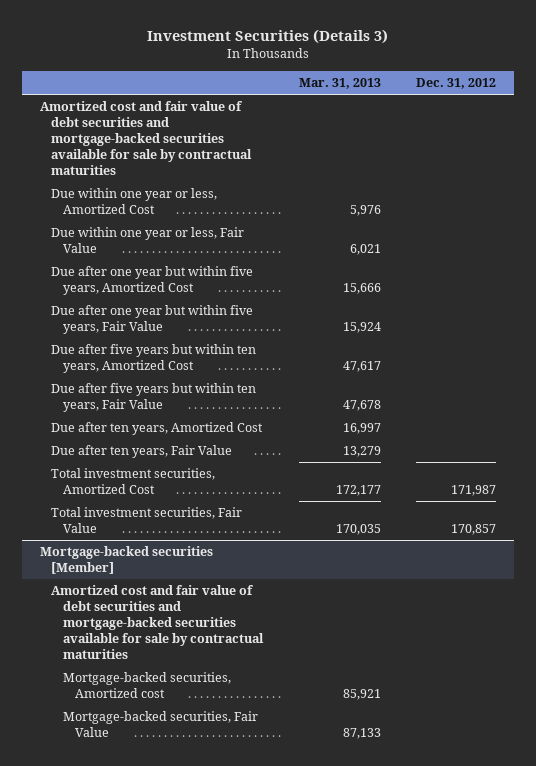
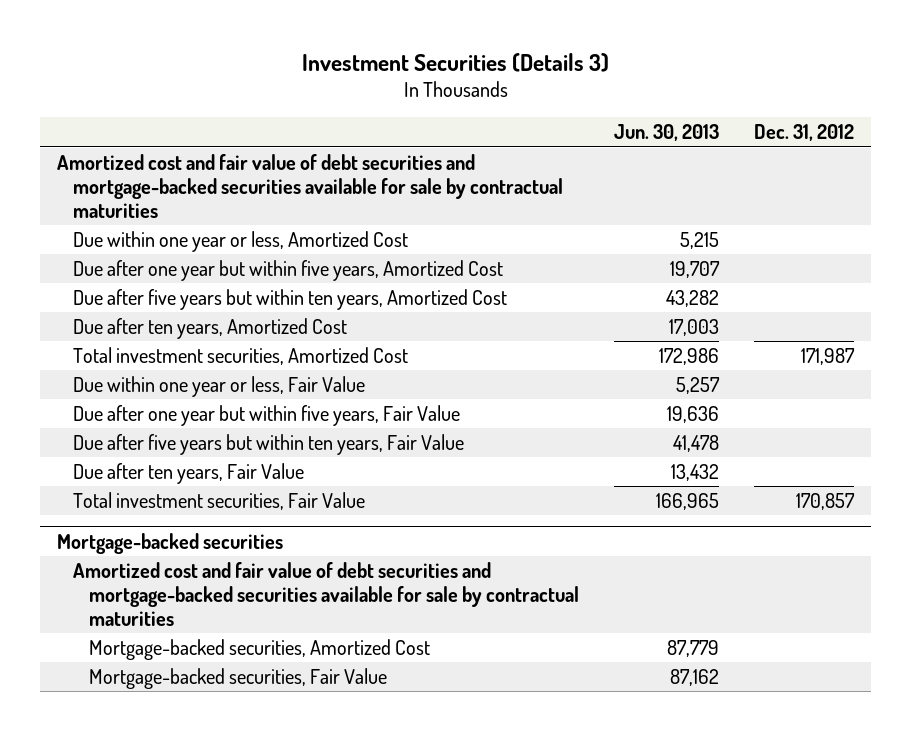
- | Mar. 31, 2013 | Dec. 31, 2012
+ | Jun. 30, 2013 | Dec. 31, 2012
moved down: Due within one year or less, Fair Value | 5,257 |
moved down: Due after one year but within five years, Fair Value | 19,636 |
moved down: Due after five years but within ten years, Fair Value | 41,478 |
moved down: Due after ten years, Fair Value | 13,432 |
- Mortgage-backed securities [Member]
+ Mortgage-backed securities
- Mortgage-backed securities, Amortized cost | 85,921 |
+ Mortgage-backed securities, Amortized Cost | 87,779 |

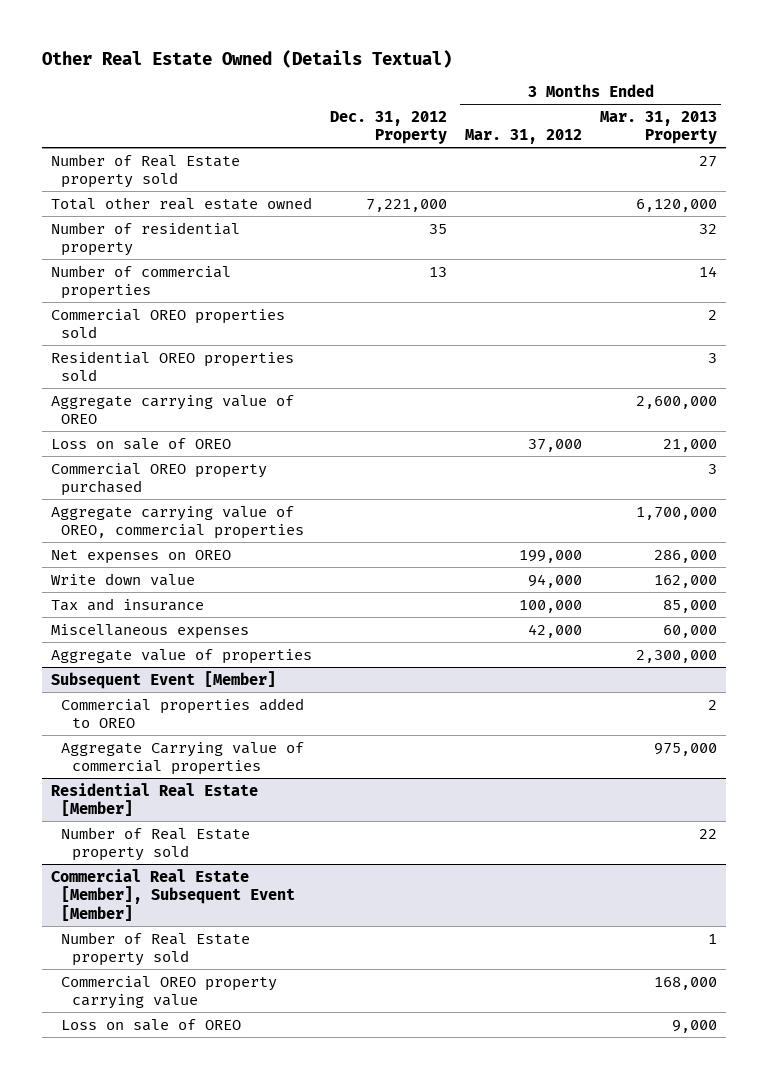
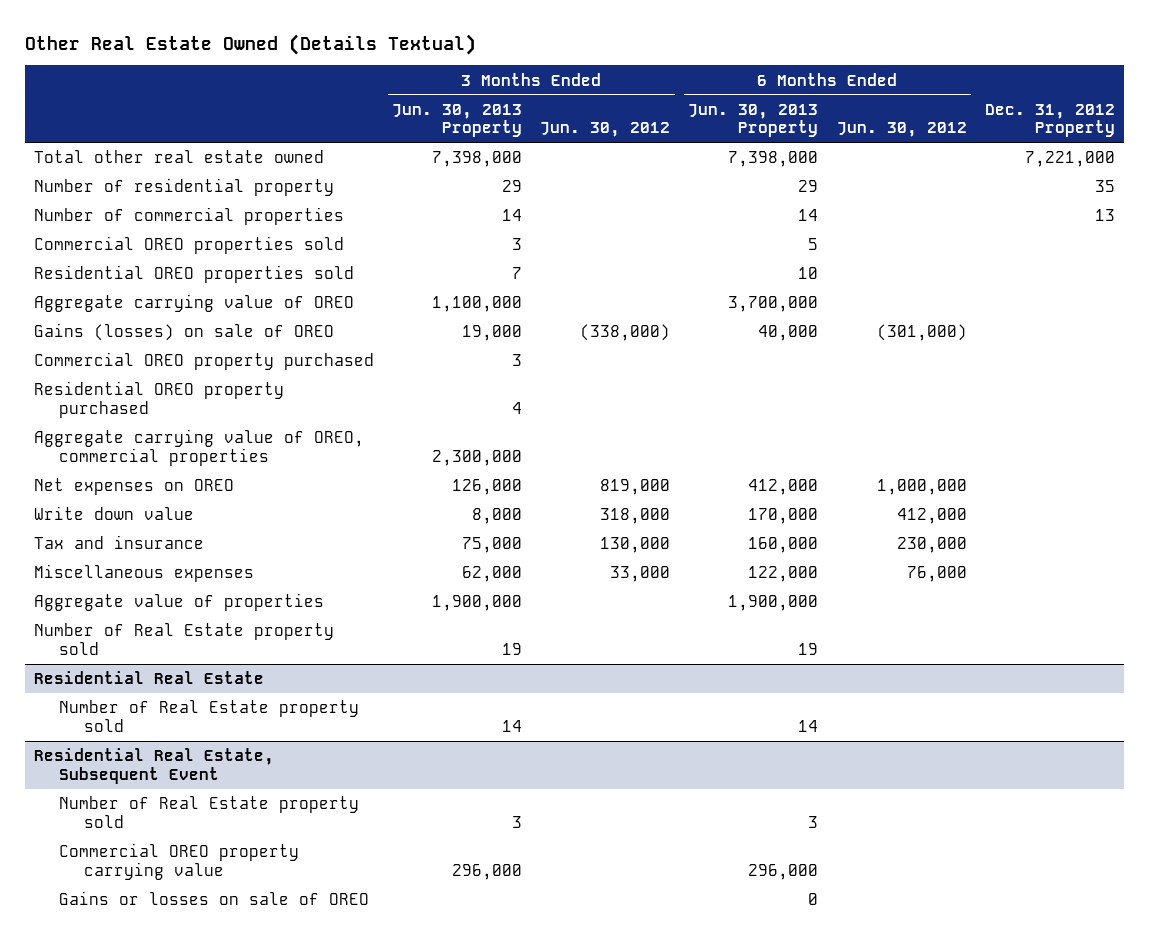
- | Dec. 31, 2012 Property | 3 Months Ended Mar. 31, 2012 | 3 Months Ended Mar. 31, 2013 Property
+ | 3 Months Ended Jun. 30, 2013 Property | 3 Months Ended Jun. 30, 2012 | 6 Months Ended Jun. 30, 2013 Property | 6 Months Ended Jun. 30, 2012 | Dec. 31, 2012 Property
- Loss on sale of OREO | | 37,000 | 21,000
+ Gains (losses) on sale of OREO | 19,000 | (338,000) | 40,000 | (301,000) |
+ Residential OREO property purchased | 4 | | | |
- Subsequent Event [Member]
- Commercial properties added to OREO | | | 2
- Aggregate Carrying value of commercial properties | | | 975,000
- Residential Real Estate [Member]
moved down: Number of Real Estate property sold | 19 | | 19 | |
+ Residential Real Estate
- Commercial Real Estate [Member], Subsequent Event [Member]
+ Residential Real Estate, Subsequent Event
- Loss on sale of OREO | | | 9,000
+ Gains or losses on sale of OREO | | | 0 | |

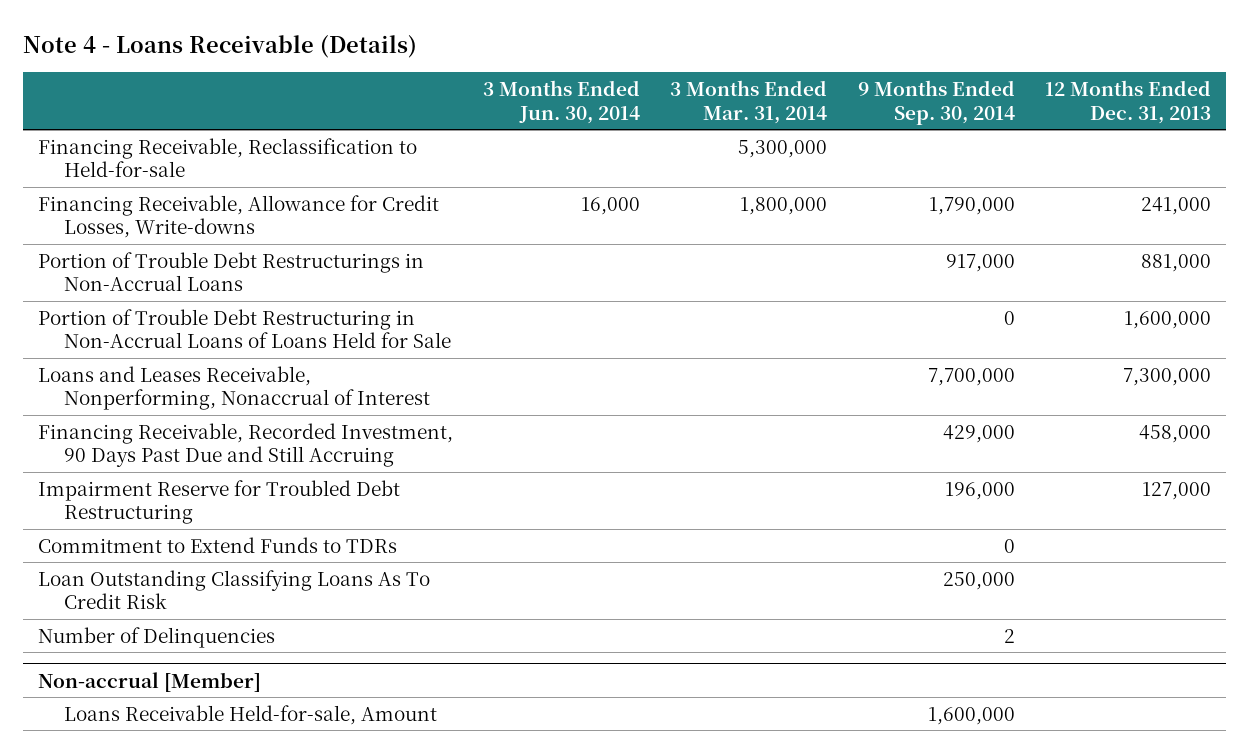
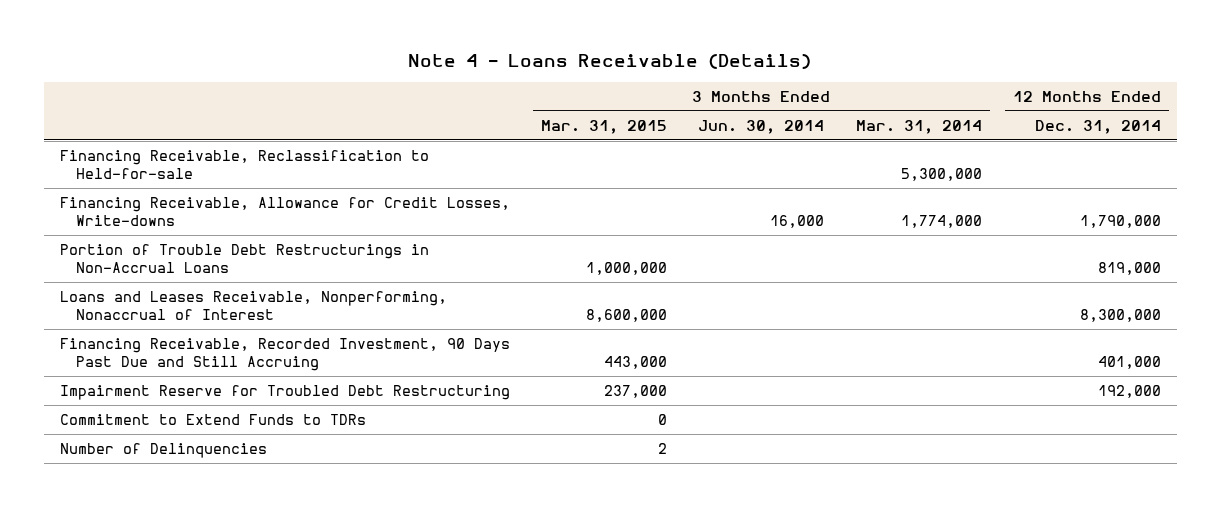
- | 3 Months Ended Jun. 30, 2014 | 3 Months Ended Mar. 31, 2014 | 9 Months Ended Sep. 30, 2014 | 12 Months Ended Dec. 31, 2013
+ | 3 Months Ended Mar. 31, 2015 | 3 Months Ended Jun. 30, 2014 | 3 Months Ended Mar. 31, 2014 | 12 Months Ended Dec. 31, 2014
- Financing Receivable, Allowance for Credit Losses, Write-downs | 16,000 | 1,800,000 | 1,790,000 | 241,000
+ Financing Receivable, Allowance for Credit Losses, Write-downs | | 16,000 | 1,774,000 | 1,790,000
- Portion of Trouble Debt Restructuring in Non-Accrual Loans of Loans Held for Sale | | | 0 | 1,600,000
- Loan Outstanding Classifying Loans As To Credit Risk | | | 250,000 |
- Non-accrual [Member]
- Loans Receivable Held-for-sale, Amount | | | 1,600,000 |

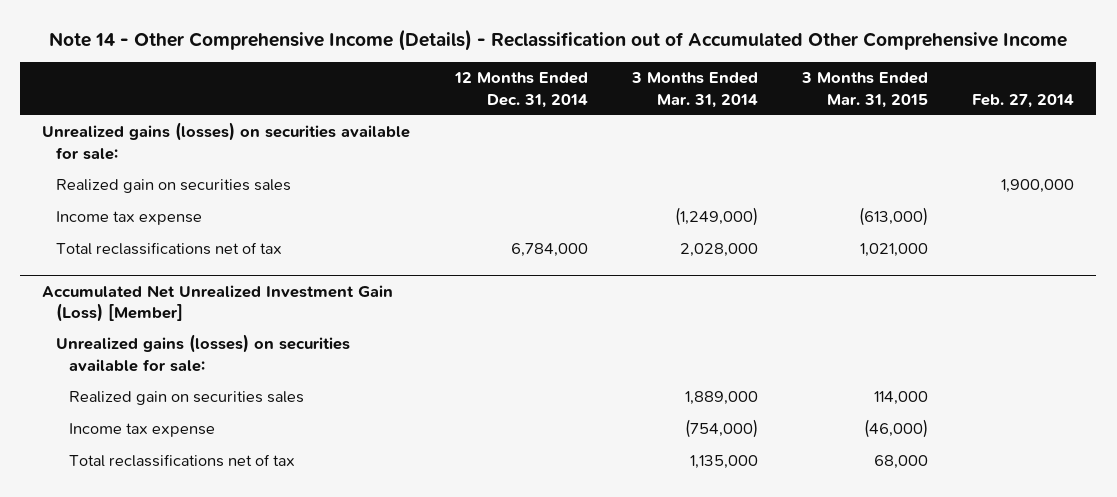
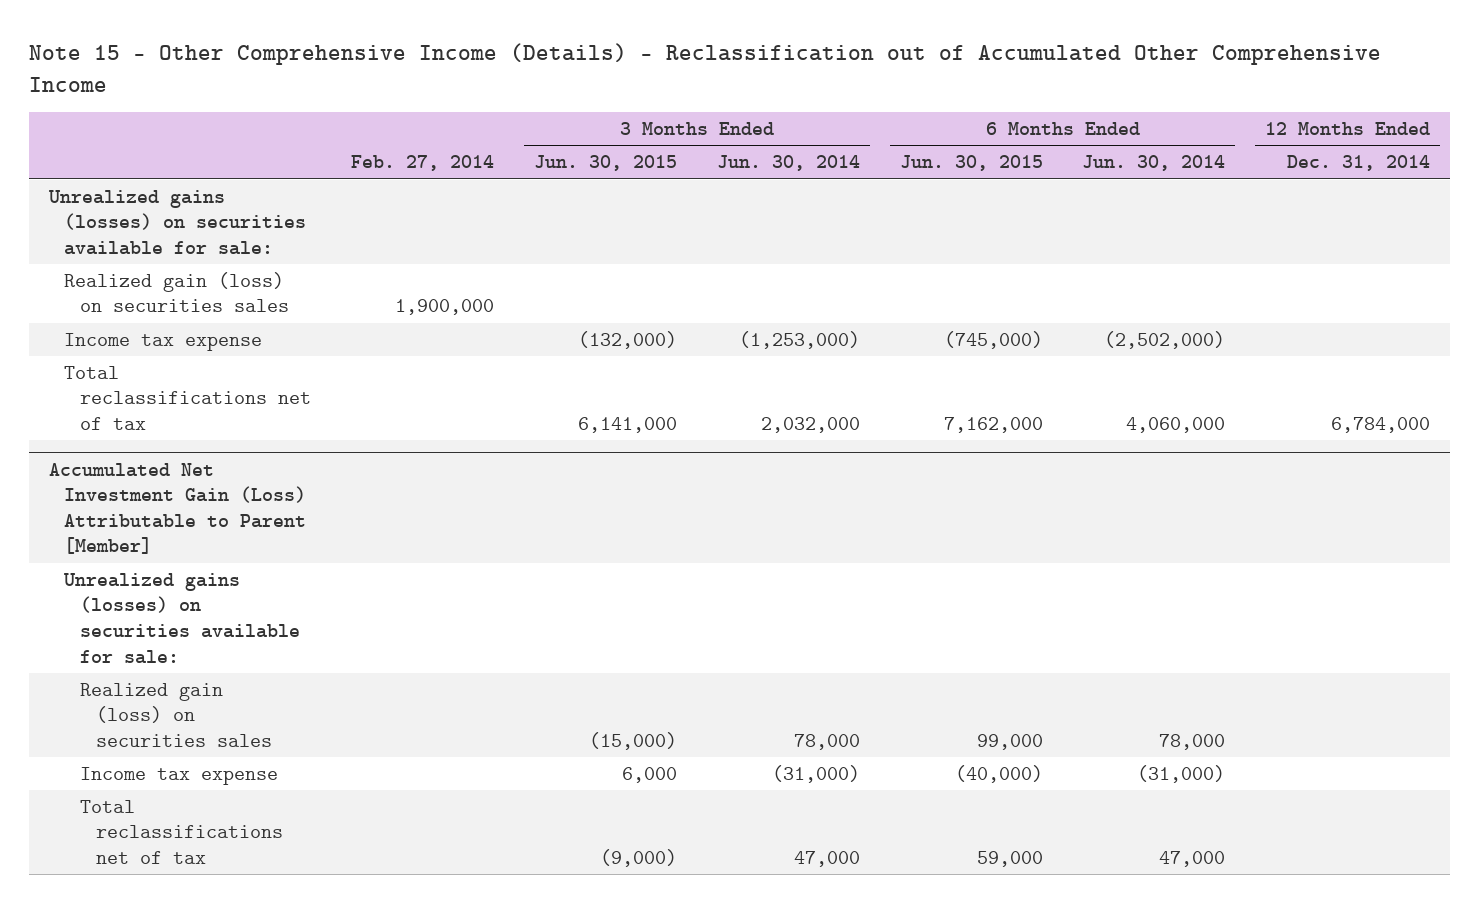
- Note 14 - Other Comprehensive Income (Details) - Reclassification out of Accumulated Other Comprehensive Income
+ Note 15 - Other Comprehensive Income (Details) - Reclassification out of Accumulated Other Comprehensive Income
- | 12 Months Ended Dec. 31, 2014 | 3 Months Ended Mar. 31, 2014 | 3 Months Ended Mar. 31, 2015 | Feb. 27, 2014
+ | Feb. 27, 2014 | 3 Months Ended Jun. 30, 2015 | 3 Months Ended Jun. 30, 2014 | 6 Months Ended Jun. 30, 2015 | 6 Months Ended Jun. 30, 2014 | 12 Months Ended Dec. 31, 2014
- Realized gain on securities sales | | | | 1,900,000
+ Realized gain (loss) on securities sales | 1,900,000 | | | | |
- Accumulated Net Unrealized Investment Gain (Loss) [Member]
+ Accumulated Net Investment Gain (Loss) Attributable to Parent [Member]
- Realized gain on securities sales | | 1,889,000 | 114,000 |
+ Realized gain (loss) on securities sales | | (15,000) | 78,000 | 99,000 | 78,000 |

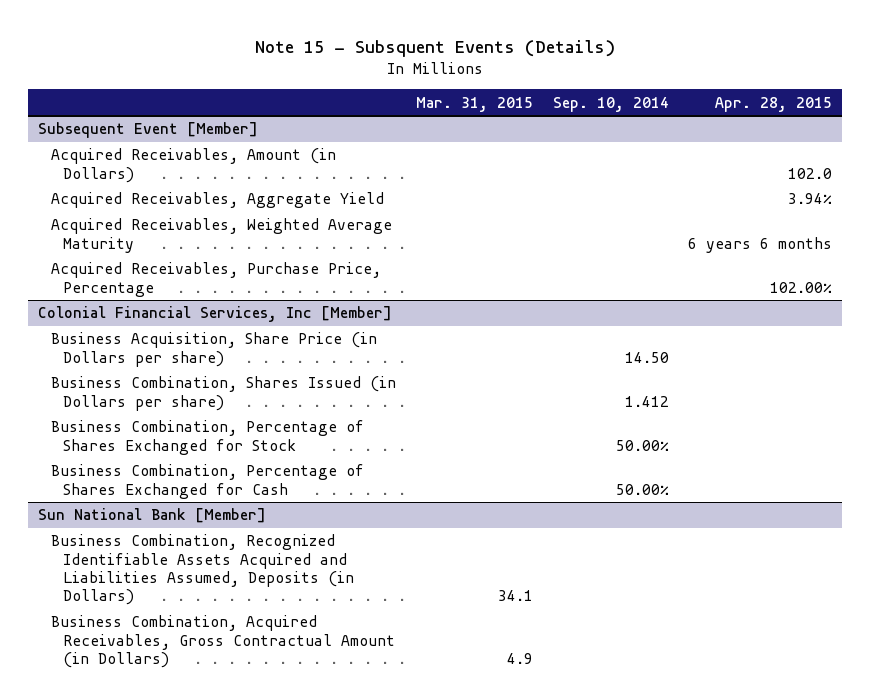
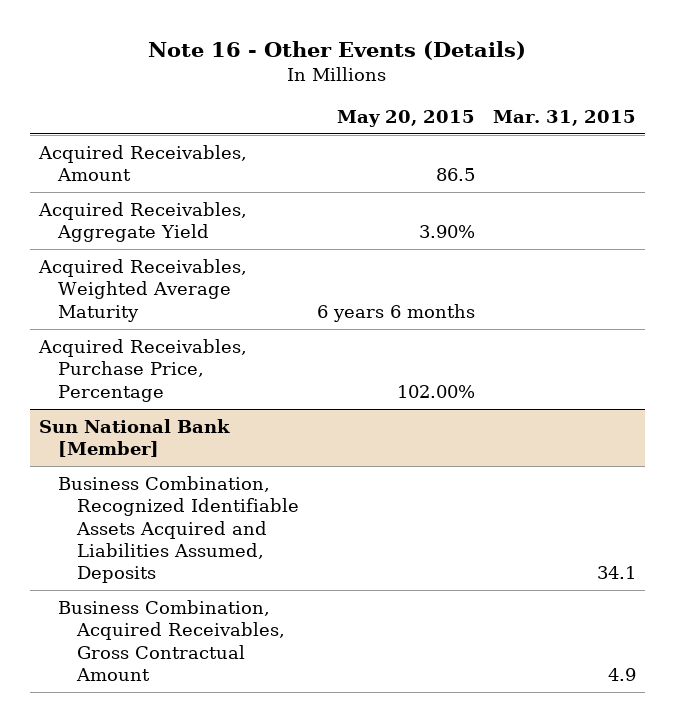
- Note 15 - Subsquent Events (Details)
+ Note 16 - Other Events (Details)
- | Mar. 31, 2015 | Sep. 10, 2014 | Apr. 28, 2015
+ | May 20, 2015 | Mar. 31, 2015
- Subsequent Event [Member]
- Acquired Receivables, Amount (in Dollars) | | | 102.0
- Acquired Receivables, Aggregate Yield | | | 3.94%
- Acquired Receivables, Weighted Average Maturity | | | 6 years 6 months
- Acquired Receivables, Purchase Price, Percentage | | | 102.00%
- Colonial Financial Services, Inc [Member]
- Business Acquisition, Share Price (in Dollars per share) | | 14.50 |
- Business Combination, Shares Issued (in Dollars per share) | | 1.412 |
- Business Combination, Percentage of Shares Exchanged for Stock | | 50.00% |
- Business Combination, Percentage of Shares Exchanged for Cash | | 50.00% |
+ Acquired Receivables, Amount | 86.5 |
+ Acquired Receivables, Aggregate Yield | 3.90% |
+ Acquired Receivables, Weighted Average Maturity | 6 years 6 months |
+ Acquired Receivables, Purchase Price, Percentage | 102.00% |
@ Sun National Bank [Member]
- Business Combination, Recognized Identifiable Assets Acquired and Liabilities Assumed, Deposits (in Dollars) | 34.1 | |
- Business Combination, Acquired Receivables, Gross Contractual Amount (in Dollars) | 4.9 | |
+ Business Combination, Recognized Identifiable Assets Acquired and Liabilities Assumed, Deposits | | 34.1
+ Business Combination, Acquired Receivables, Gross Contractual Amount | | 4.9

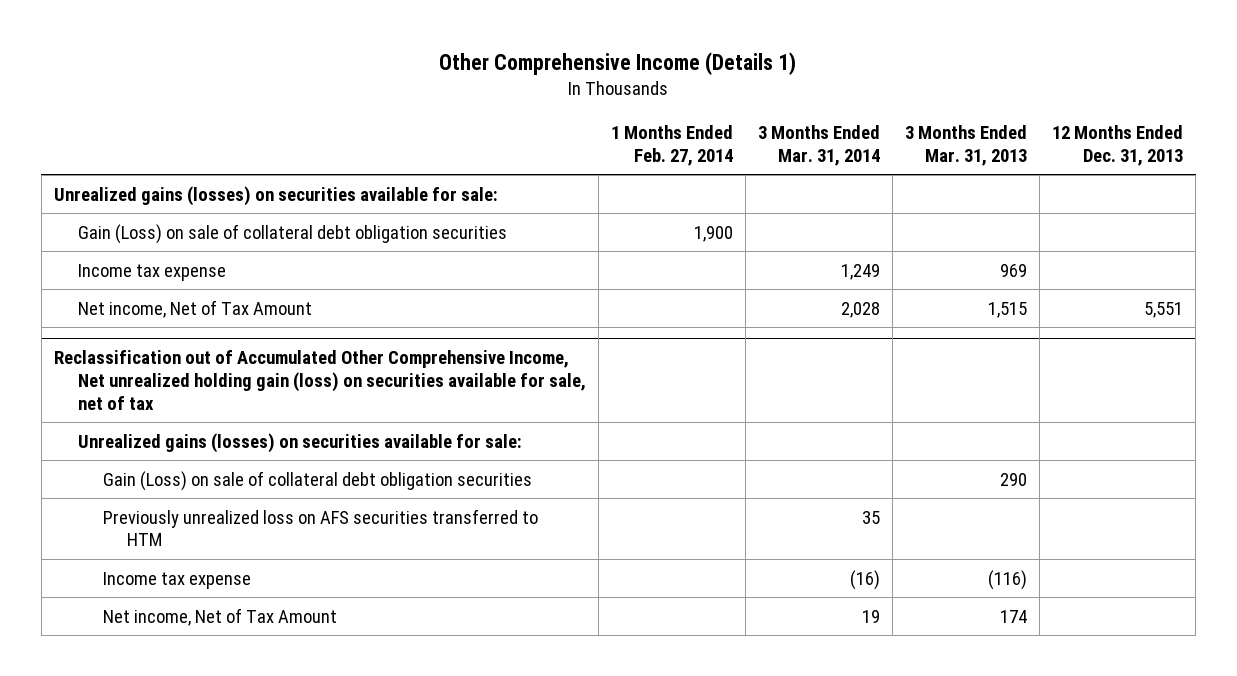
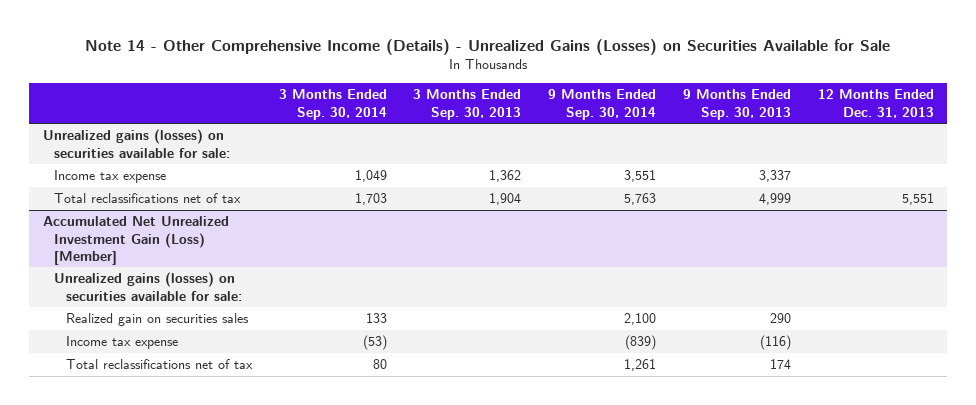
- Other Comprehensive Income (Details 1)
+ Note 14 - Other Comprehensive Income (Details) - Unrealized Gains (Losses) on Securities Available for Sale
- | 1 Months Ended Feb. 27, 2014 | 3 Months Ended Mar. 31, 2014 | 3 Months Ended Mar. 31, 2013 | 12 Months Ended Dec. 31, 2013
+ | 3 Months Ended Sep. 30, 2014 | 3 Months Ended Sep. 30, 2013 | 9 Months Ended Sep. 30, 2014 | 9 Months Ended Sep. 30, 2013 | 12 Months Ended Dec. 31, 2013
- Gain (Loss) on sale of collateral debt obligation securities | 1,900 | | |
- Net income, Net of Tax Amount | | 2,028 | 1,515 | 5,551
- Reclassification out of Accumulated Other Comprehensive Income, Net unrealized holding gain (loss) on securities available for sale, net of tax
- Unrealized gains (losses) on securities available for sale:
- Gain (Loss) on sale of collateral debt obligation securities | | | 290 |
- Previously unrealized loss on AFS securities transferred to HTM | | 35 | |
- Income tax expense | | (16) | (116) |
- Net income, Net of Tax Amount | | 19 | 174 |
+ Total reclassifications net of tax | 1,703 | 1,904 | 5,763 | 4,999 | 5,551
+ Accumulated Net Unrealized Investment Gain (Loss) [Member]
+ Unrealized gains (losses) on securities available for sale:
+ Realized gain on securities sales | 133 | | 2,100 | 290 |
+ Income tax expense | (53) | | (839) | (116) |
+ Total reclassifications net of tax | 80 | | 1,261 | 174 |

